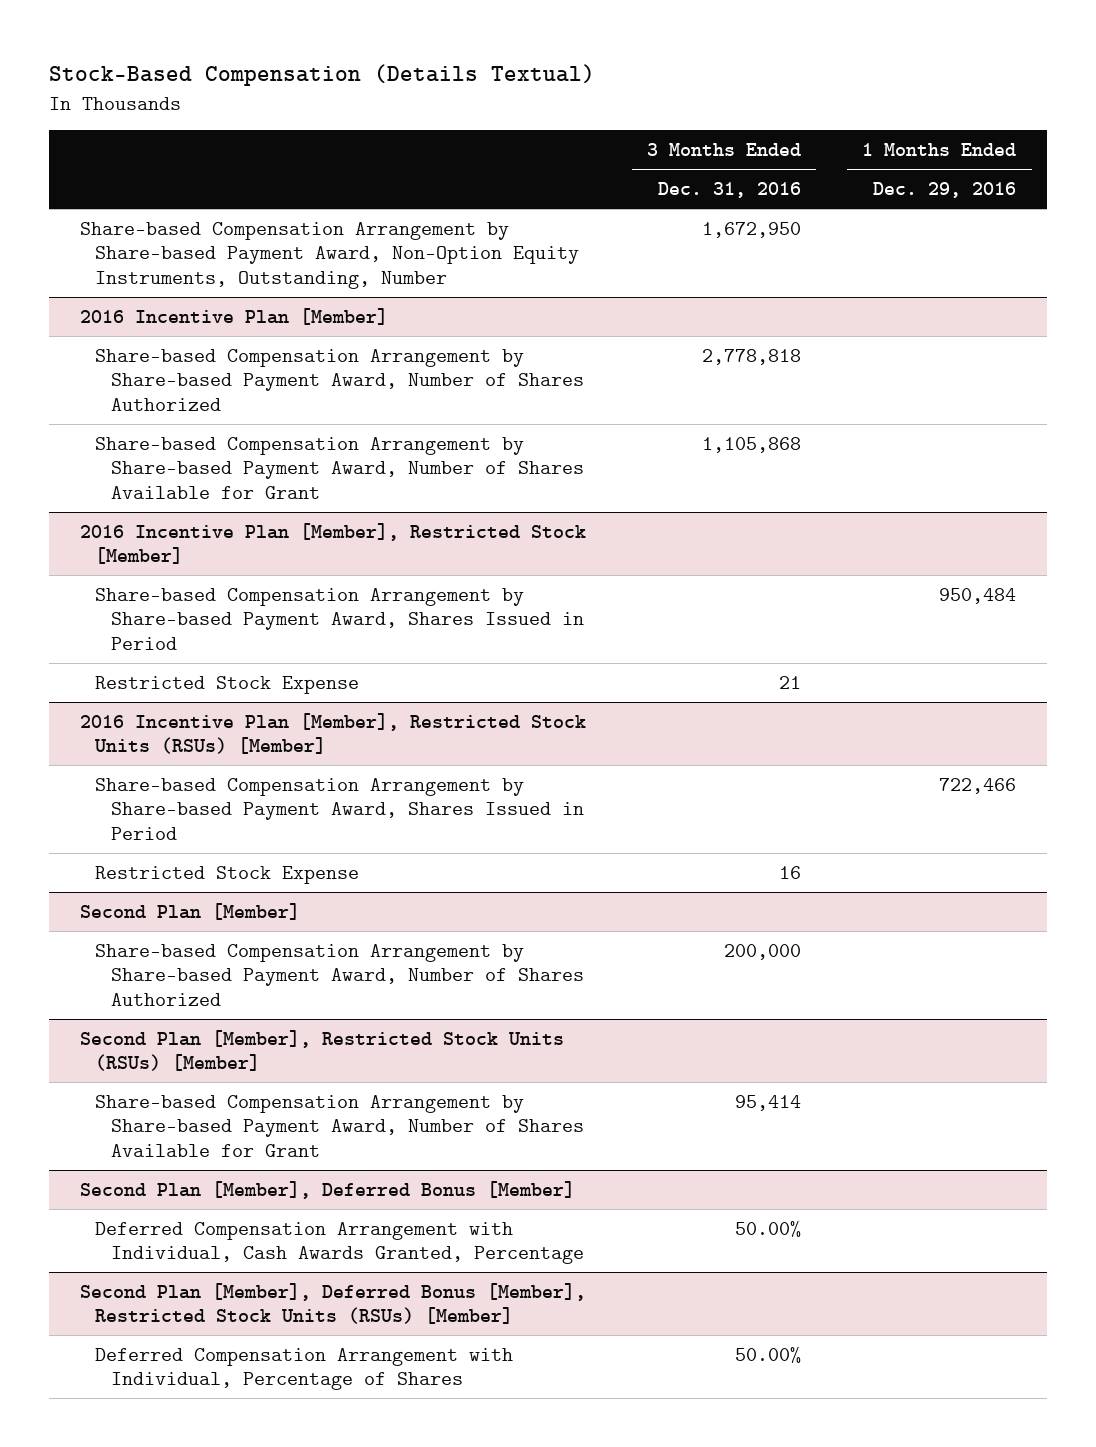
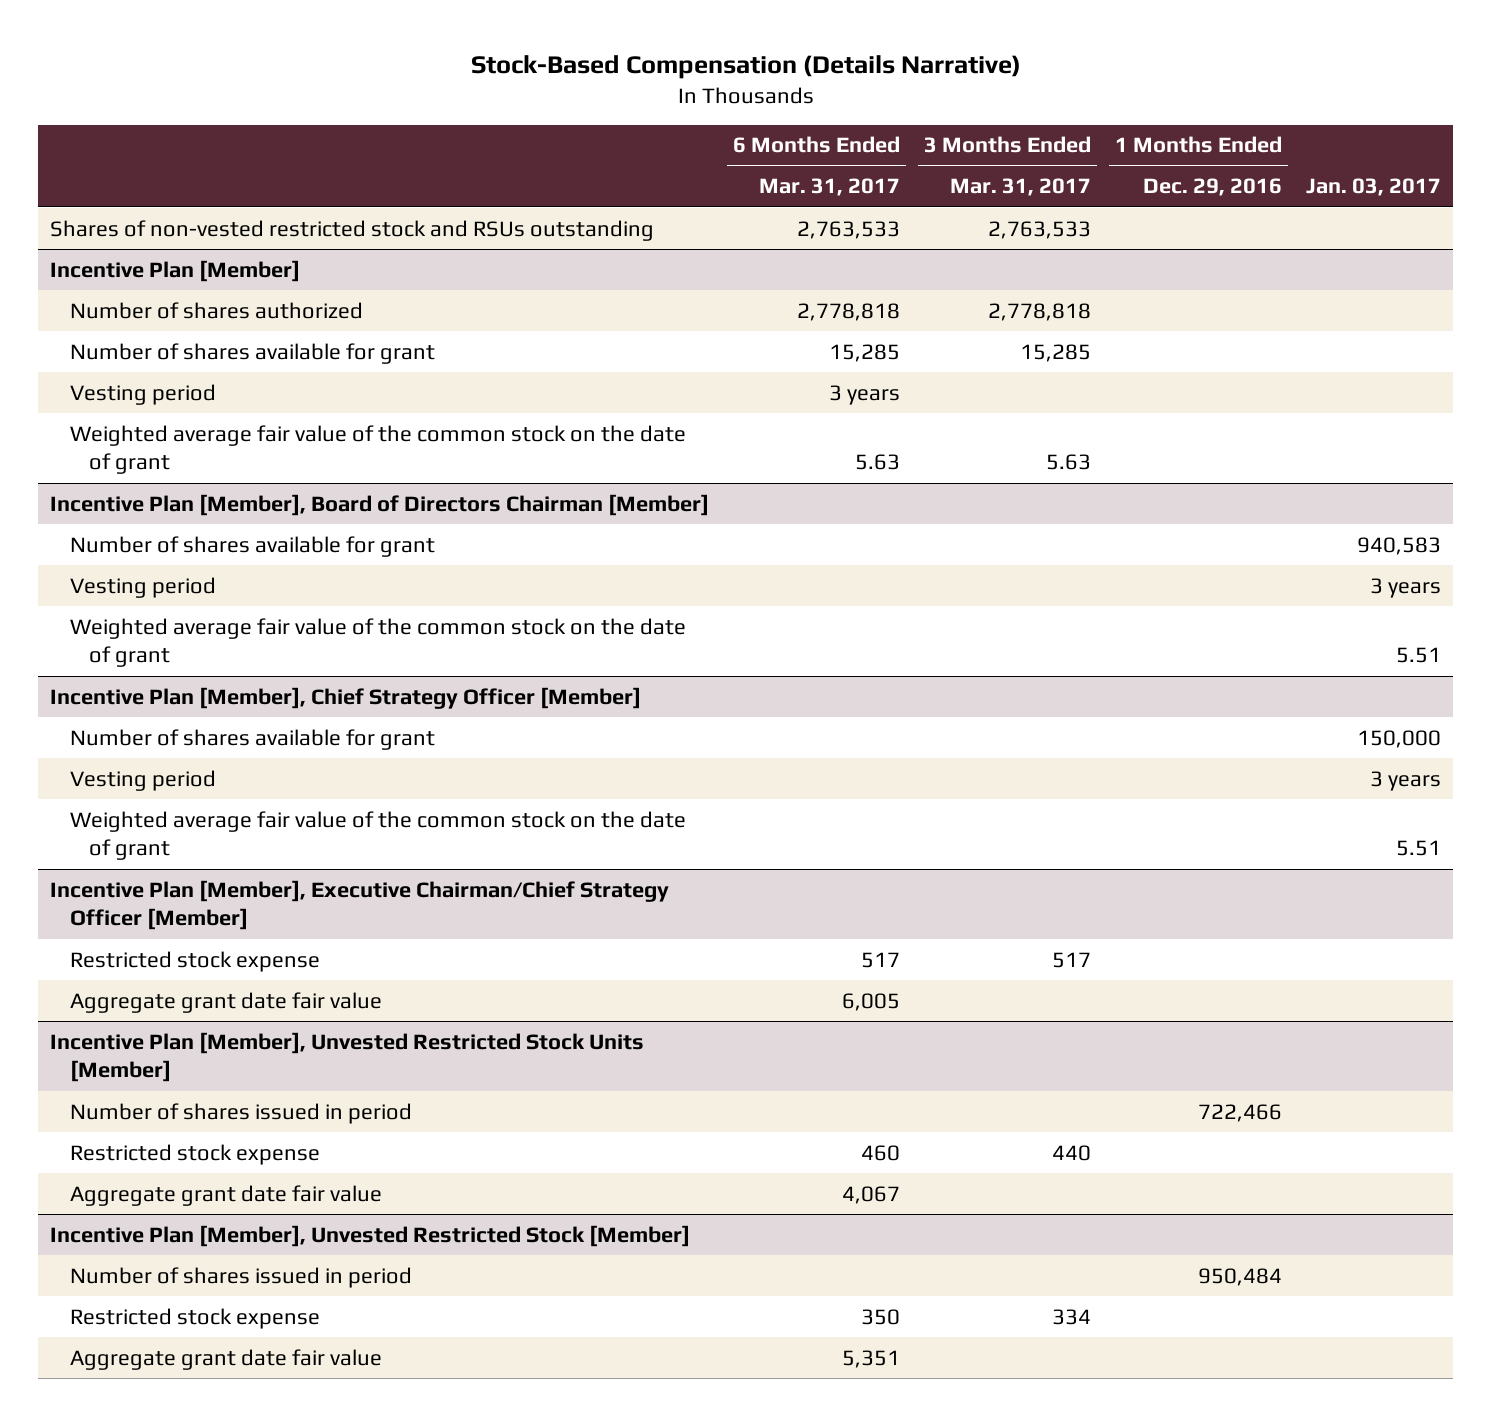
- Stock-Based Compensation (Details Textual)
+ Stock-Based Compensation (Details Narrative)
- | 3 Months Ended Dec. 31, 2016 | 1 Months Ended Dec. 29, 2016
+ | 6 Months Ended Mar. 31, 2017 | 3 Months Ended Mar. 31, 2017 | 1 Months Ended Dec. 29, 2016 | Jan. 03, 2017
- Share-based Compensation Arrangement by Share-based Payment Award, Non-Option Equity Instruments, Outstanding, Number | 1,672,950 |
- 2016 Incentive Plan [Member]
- Share-based Compensation Arrangement by Share-based Payment Award, Number of Shares Authorized | 2,778,818 |
- Share-based Compensation Arrangement by Share-based Payment Award, Number of Shares Available for Grant | 1,105,868 |
- 2016 Incentive Plan [Member], Restricted Stock [Member]
- Share-based Compensation Arrangement by Share-based Payment Award, Shares Issued in Period | | 950,484
- Restricted Stock Expense | 21 |
- 2016 Incentive Plan [Member], Restricted Stock Units (RSUs) [Member]
- Share-based Compensation Arrangement by Share-based Payment Award, Shares Issued in Period | | 722,466
- Restricted Stock Expense | 16 |
- Second Plan [Member]
- Share-based Compensation Arrangement by Share-based Payment Award, Number of Shares Authorized | 200,000 |
- Second Plan [Member], Restricted Stock Units (RSUs) [Member]
- Share-based Compensation Arrangement by Share-based Payment Award, Number of Shares Available for Grant | 95,414 |
- Second Plan [Member], Deferred Bonus [Member]
- Deferred Compensation Arrangement with Individual, Cash Awards Granted, Percentage | 50.00% |
- Second Plan [Member], Deferred Bonus [Member], Restricted Stock Units (RSUs) [Member]
- Deferred Compensation Arrangement with Individual, Percentage of Shares | 50.00% |
+ Shares of non-vested restricted stock and RSUs outstanding | 2,763,533 | 2,763,533 | |
+ Incentive Plan [Member]
+ Number of shares authorized | 2,778,818 | 2,778,818 | |
+ Number of shares available for grant | 15,285 | 15,285 | |
+ Vesting period | 3 years | | |
+ Weighted average fair value of the common stock on the date of grant | 5.63 | 5.63 | |
+ Incentive Plan [Member], Board of Directors Chairman [Member]
+ Number of shares available for grant | | | | 940,583
+ Vesting period | | | | 3 years
+ Weighted average fair value of the common stock on the date of grant | | | | 5.51
+ Incentive Plan [Member], Chief Strategy Officer [Member]
+ Number of shares available for grant | | | | 150,000
+ Vesting period | | | | 3 years
+ Weighted average fair value of the common stock on the date of grant | | | | 5.51
+ Incentive Plan [Member], Executive Chairman/Chief Strategy Officer [Member]
+ Restricted stock expense | 517 | 517 | |
+ Aggregate grant date fair value | 6,005 | | |
+ Incentive Plan [Member], Unvested Restricted Stock Units [Member]
+ Number of shares issued in period | | | 722,466 |
+ Restricted stock expense | 460 | 440 | |
+ Aggregate grant date fair value | 4,067 | | |
+ Incentive Plan [Member], Unvested Restricted Stock [Member]
+ Number of shares issued in period | | | 950,484 |
+ Restricted stock expense | 350 | 334 | |
+ Aggregate grant date fair value | 5,351 | | |

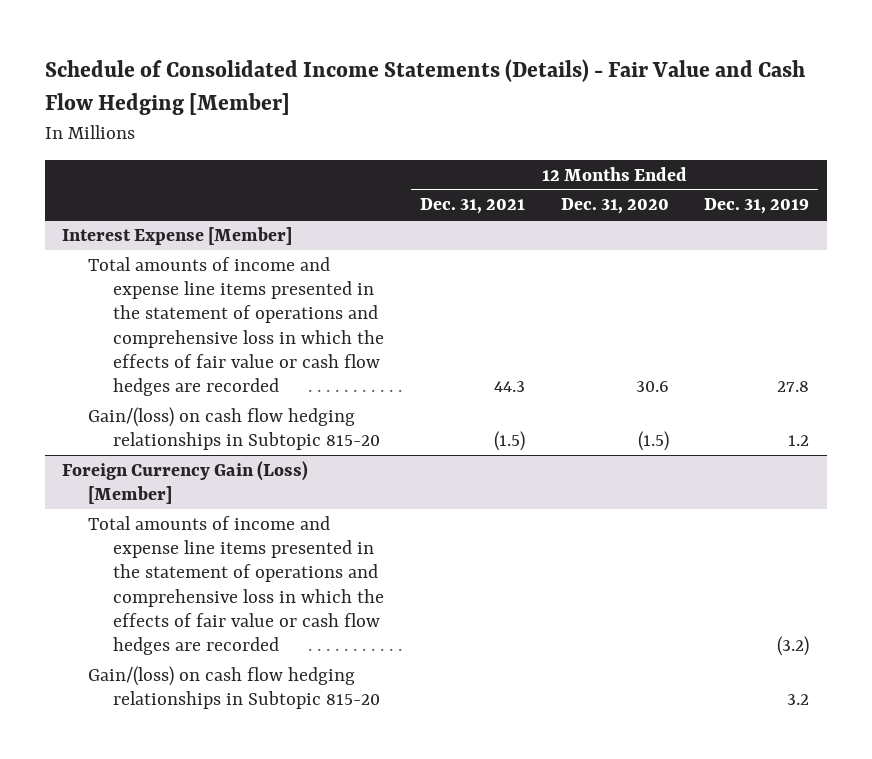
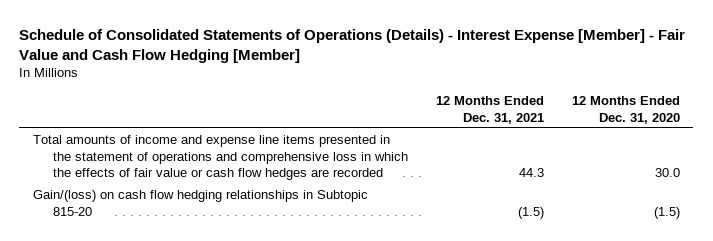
- Schedule of Consolidated Income Statements (Details) - Fair Value and Cash Flow Hedging [Member]
+ Schedule of Consolidated Statements of Operations (Details) - Interest Expense [Member] - Fair Value and Cash Flow Hedging [Member]
- | 12 Months Ended Dec. 31, 2021 | 12 Months Ended Dec. 31, 2020 | 12 Months Ended Dec. 31, 2019
+ | 12 Months Ended Dec. 31, 2021 | 12 Months Ended Dec. 31, 2020
- Interest Expense [Member]
- Total amounts of income and expense line items presented in the statement of operations and comprehensive loss in which the effects of fair value or cash flow hedges are recorded | 44.3 | 30.6 | 27.8
+ Total amounts of income and expense line items presented in the statement of operations and comprehensive loss in which the effects of fair value or cash flow hedges are recorded | 44.3 | 30.0
- Foreign Currency Gain (Loss) [Member]
- Total amounts of income and expense line items presented in the statement of operations and comprehensive loss in which the effects of fair value or cash flow hedges are recorded | | | (3.2)
- Gain/(loss) on cash flow hedging relationships in Subtopic 815-20 | | | 3.2

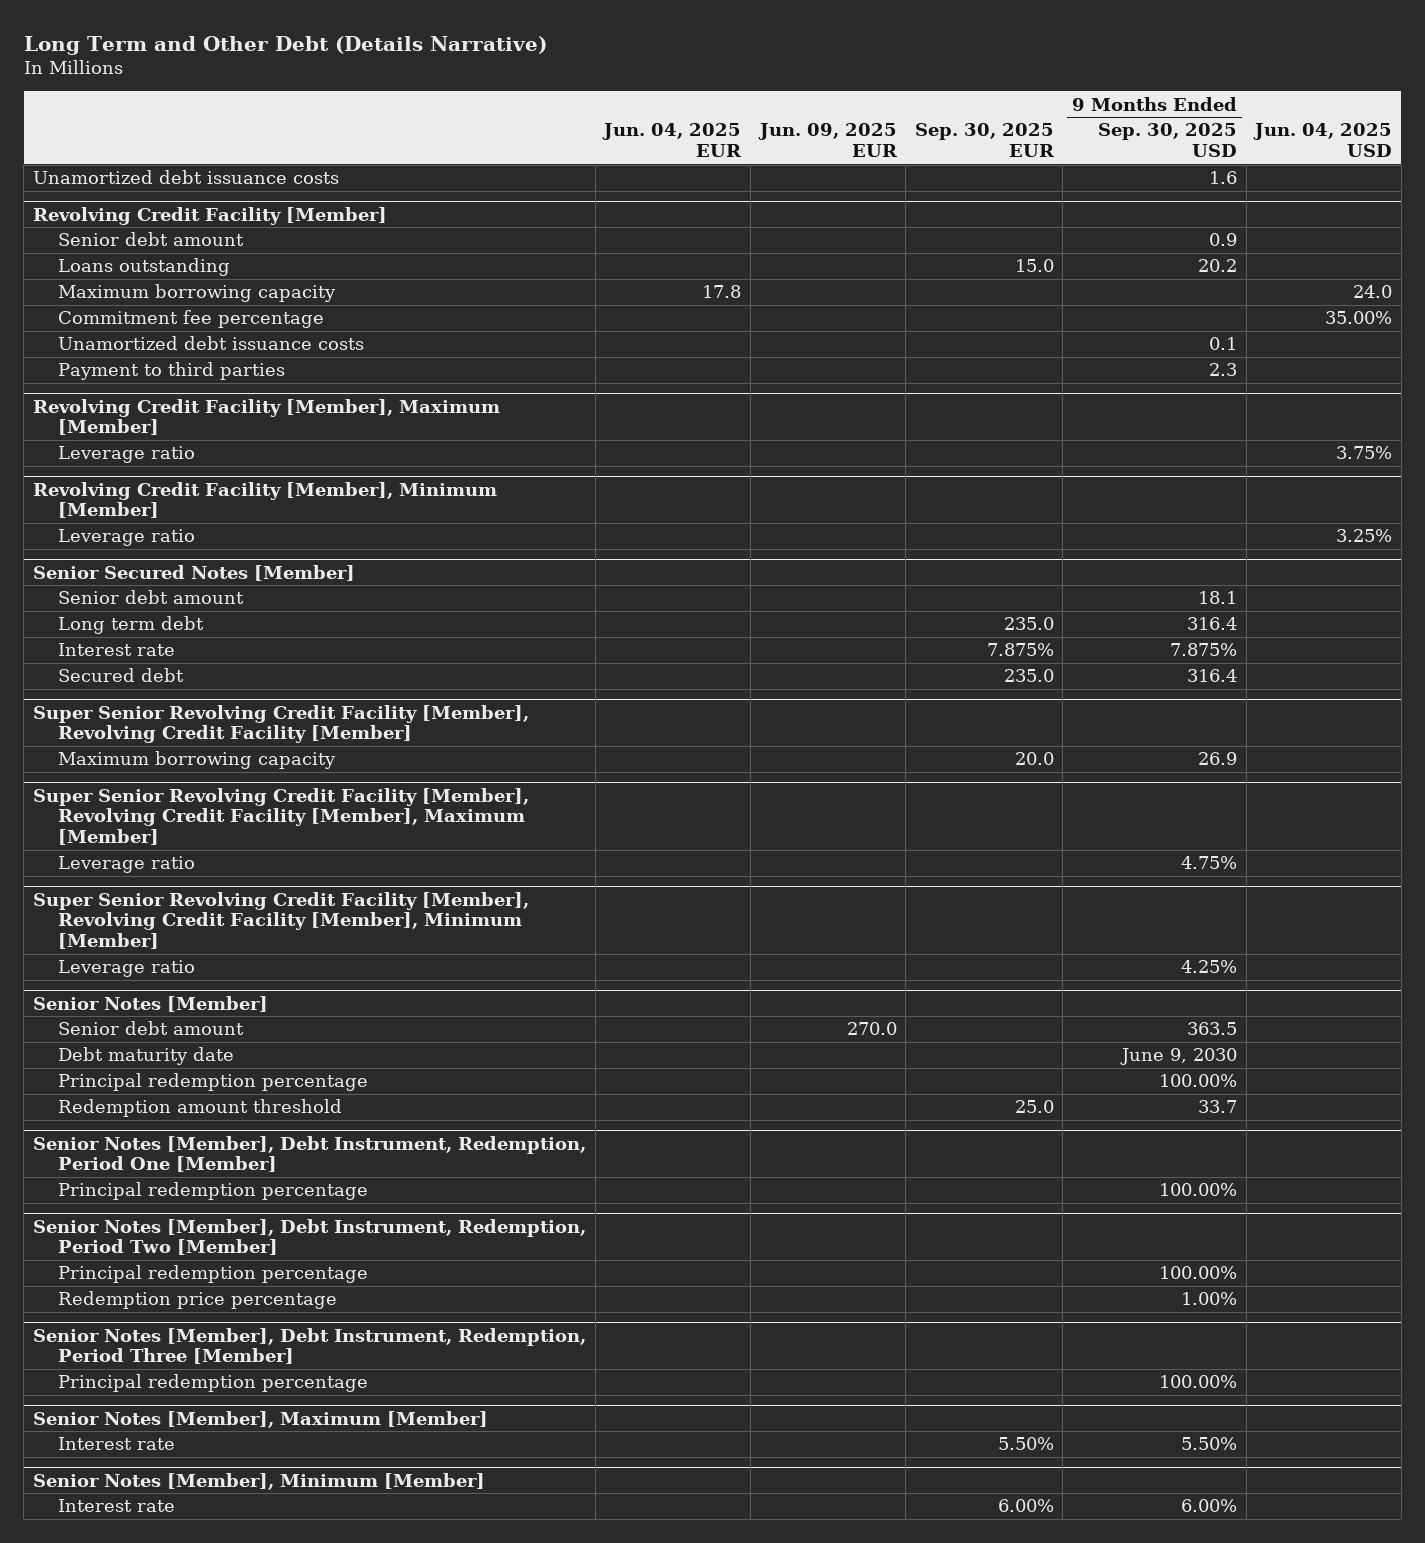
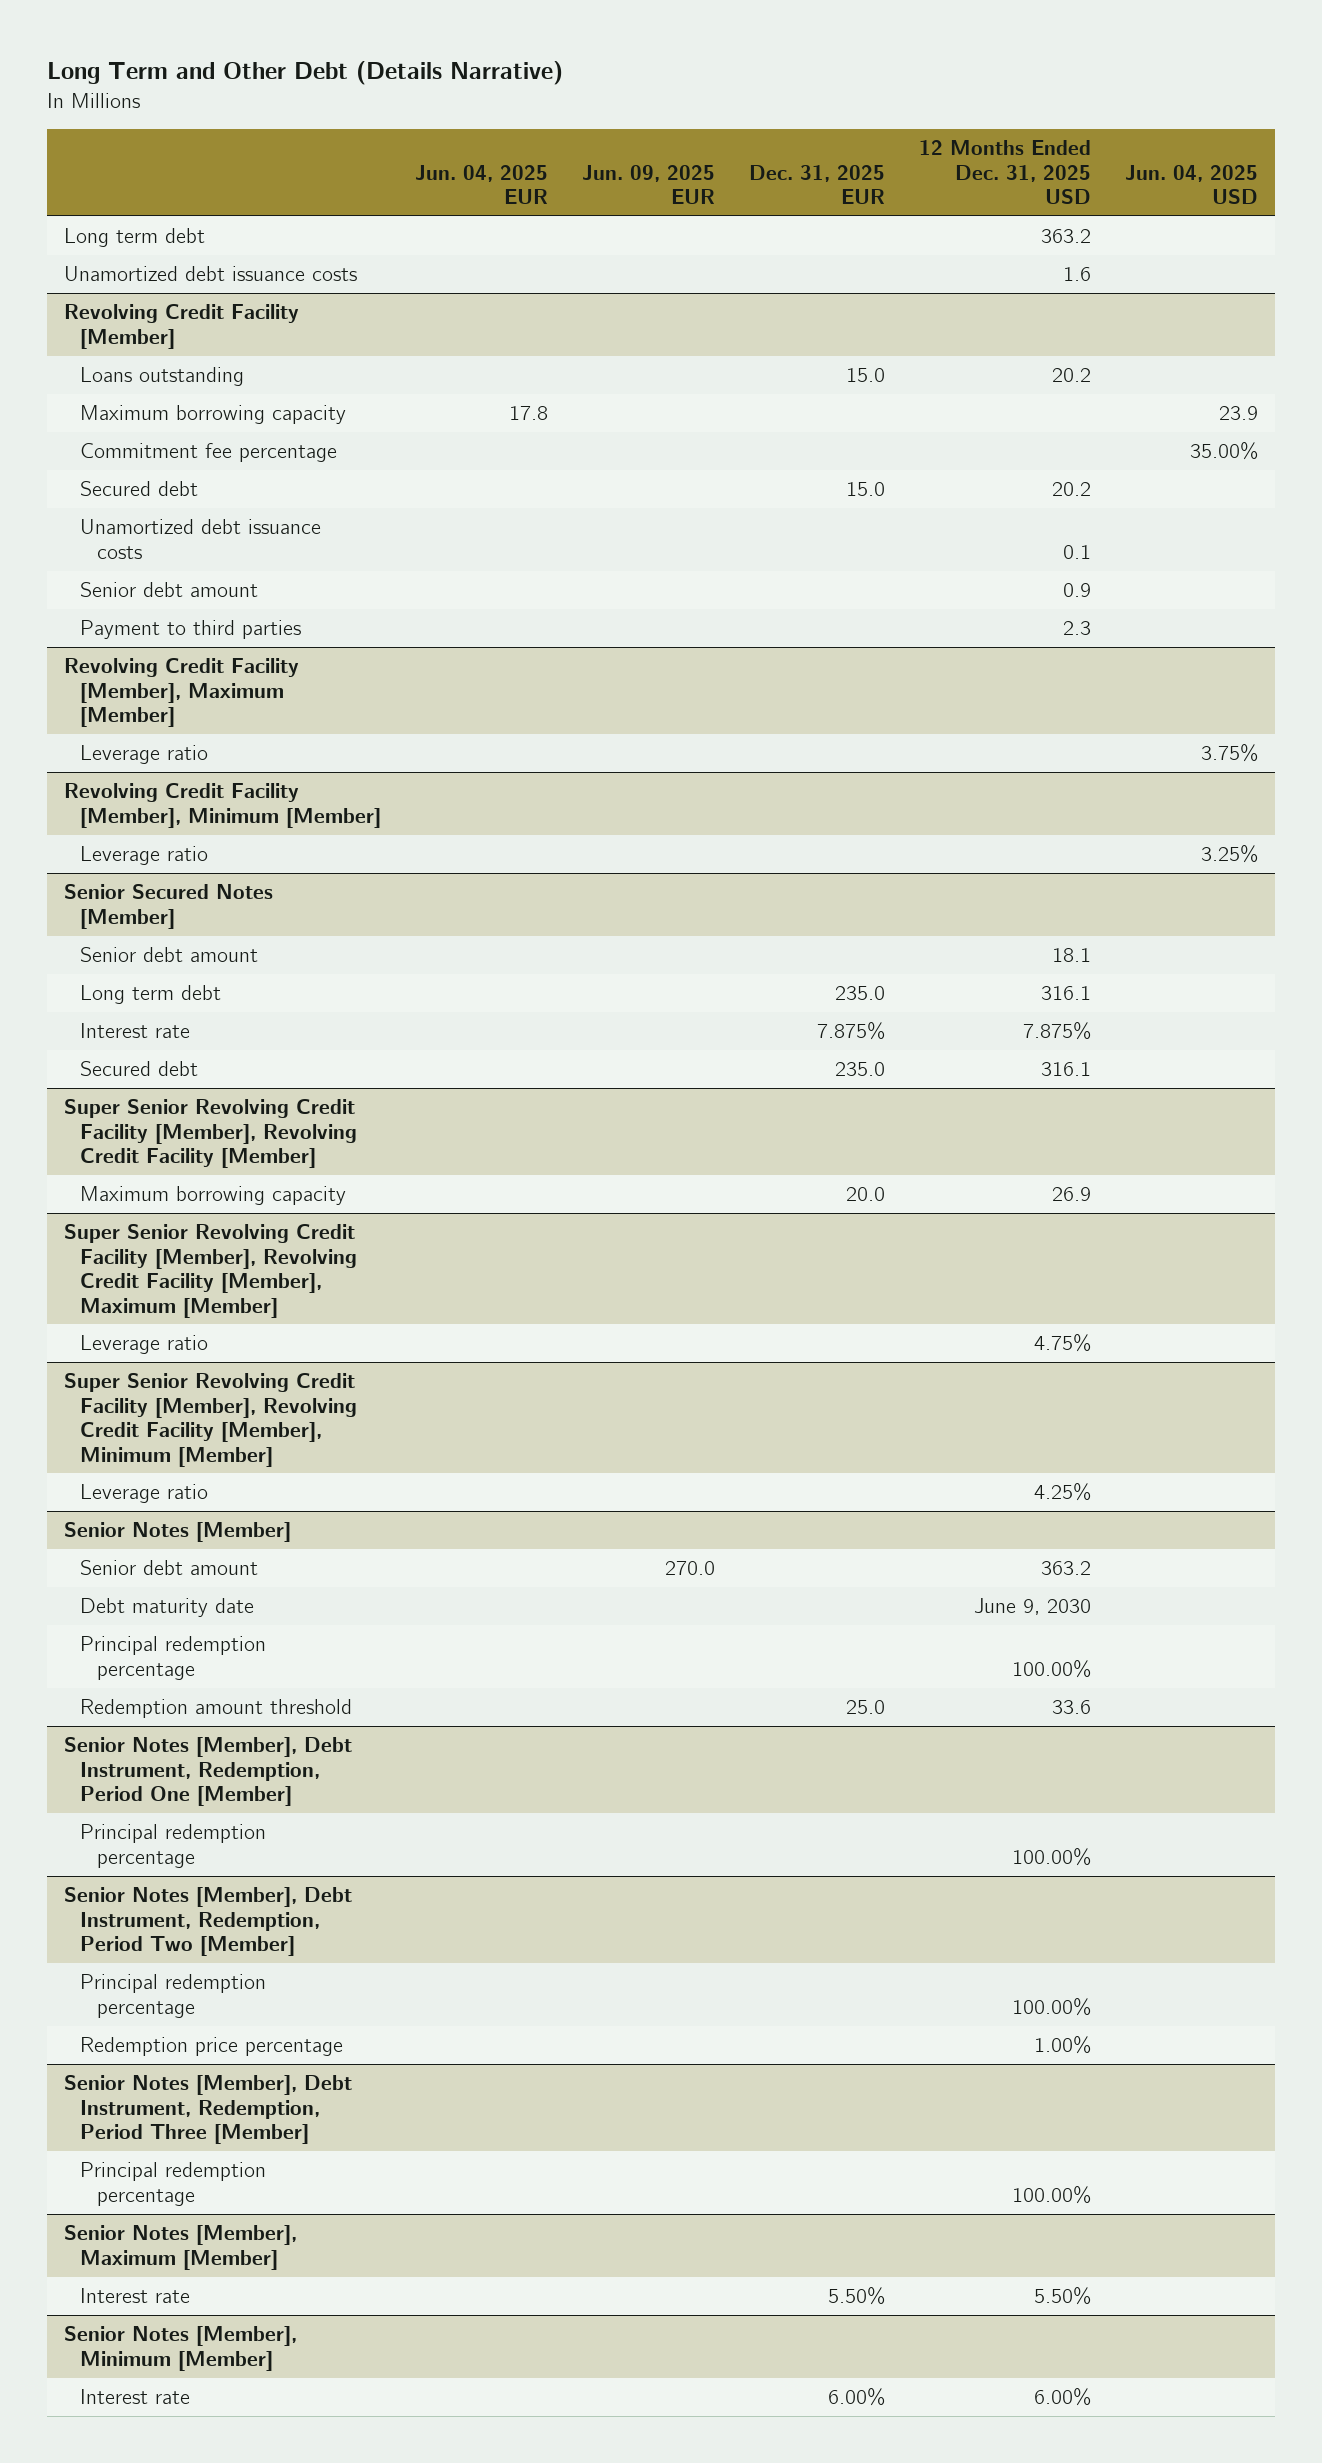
- | Jun. 04, 2025 EUR | Jun. 09, 2025 EUR | Sep. 30, 2025 EUR | 9 Months Ended Sep. 30, 2025 USD | Jun. 04, 2025 USD
+ | Jun. 04, 2025 EUR | Jun. 09, 2025 EUR | Dec. 31, 2025 EUR | 12 Months Ended Dec. 31, 2025 USD | Jun. 04, 2025 USD
+ Long term debt | | | | 363.2 |
@ Revolving Credit Facility [Member]
- Maximum borrowing capacity | 17.8 | | | | 24.0
+ Maximum borrowing capacity | 17.8 | | | | 23.9
+ Secured debt | | | 15.0 | 20.2 |
moved down: Senior debt amount | | | | 0.9 |

